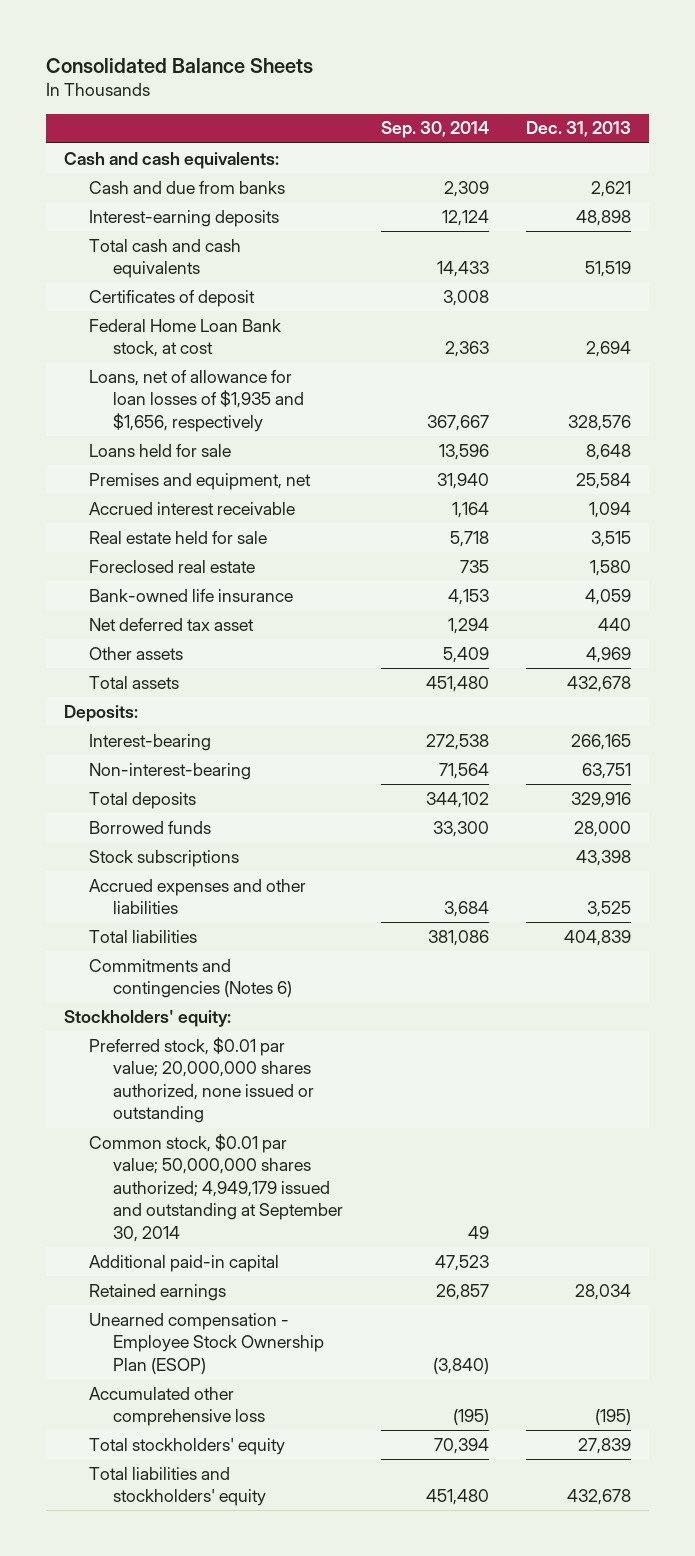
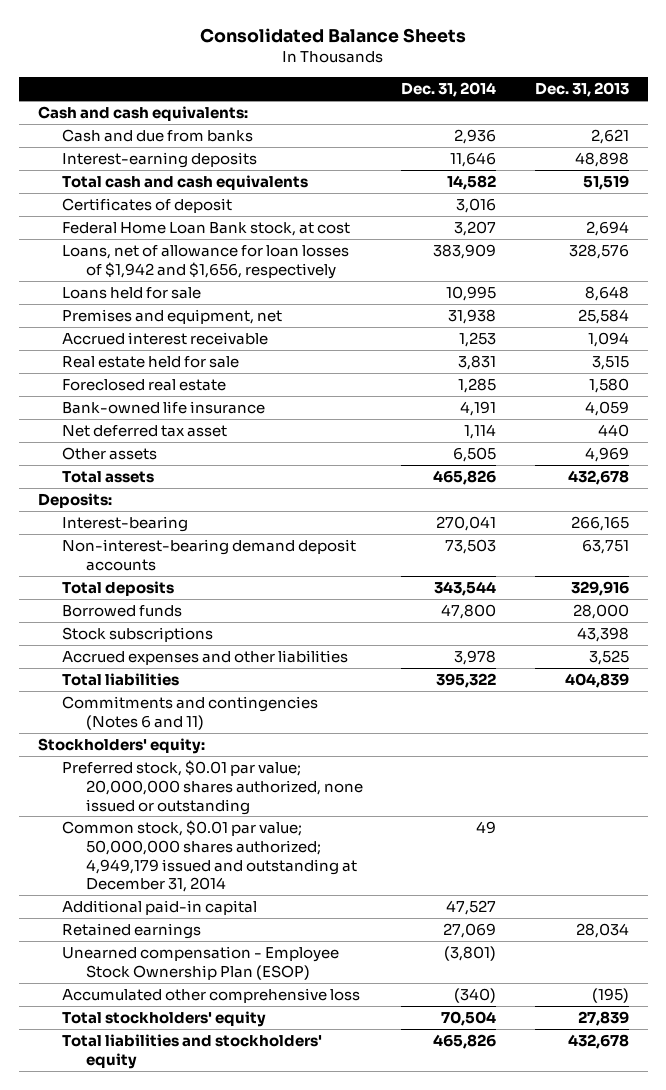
- | Sep. 30, 2014 | Dec. 31, 2013
+ | Dec. 31, 2014 | Dec. 31, 2013
- Loans, net of allowance for loan losses of $1,935 and $1,656, respectively | 367,667 | 328,576
+ Loans, net of allowance for loan losses of $1,942 and $1,656, respectively | 383,909 | 328,576
- Non-interest-bearing | 71,564 | 63,751
+ Non-interest-bearing demand deposit accounts | 73,503 | 63,751
- Commitments and contingencies (Notes 6)
+ Commitments and contingencies (Notes 6 and 11)
- Common stock, $0.01 par value; 50,000,000 shares authorized; 4,949,179 issued and outstanding at September 30, 2014 | 49 |
+ Common stock, $0.01 par value; 50,000,000 shares authorized; 4,949,179 issued and outstanding at December 31, 2014 | 49 |

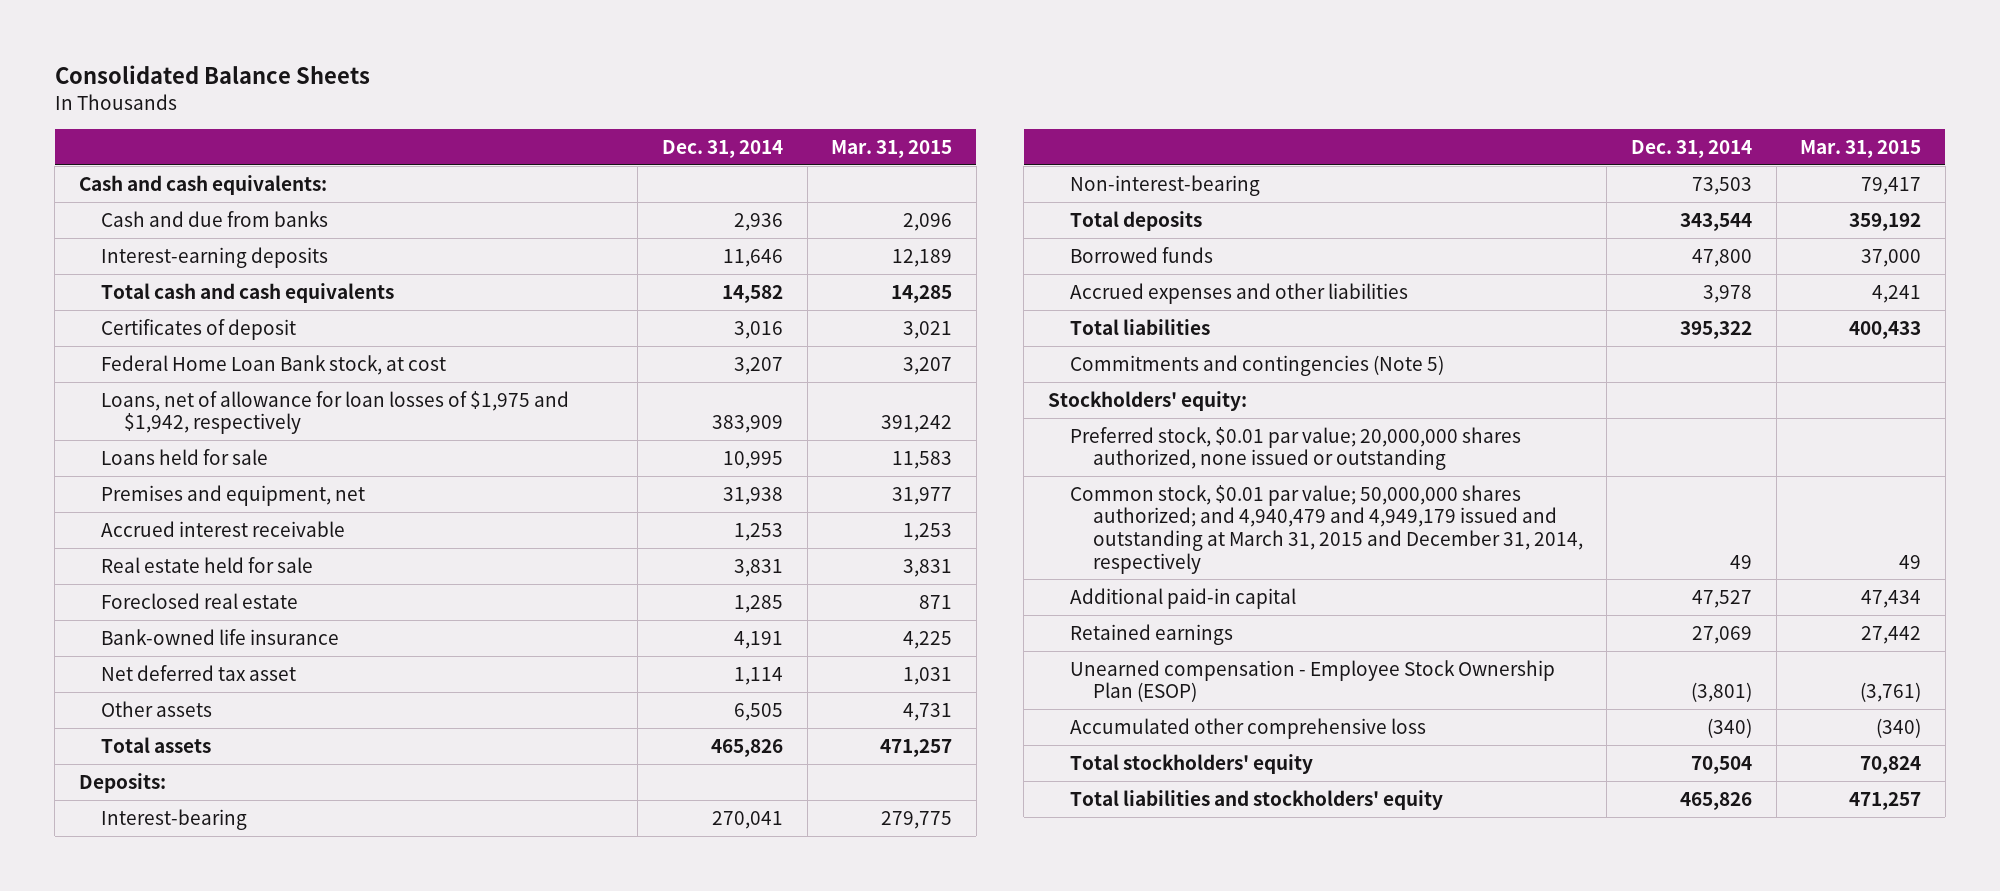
- | Dec. 31, 2014 | Dec. 31, 2013
+ | Dec. 31, 2014 | Mar. 31, 2015
- Loans, net of allowance for loan losses of $1,942 and $1,656, respectively | 383,909 | 328,576
+ Loans, net of allowance for loan losses of $1,975 and $1,942, respectively | 383,909 | 391,242
- Non-interest-bearing demand deposit accounts | 73,503 | 63,751
+ Non-interest-bearing | 73,503 | 79,417
- Stock subscriptions | | 43,398
- Commitments and contingencies (Notes 6 and 11)
+ Commitments and contingencies (Note 5)
- Common stock, $0.01 par value; 50,000,000 shares authorized; 4,949,179 issued and outstanding at December 31, 2014 | 49 |
+ Common stock, $0.01 par value; 50,000,000 shares authorized; and 4,940,479 and 4,949,179 issued and outstanding at March 31, 2015 and December 31, 2014, respectively | 49 | 49

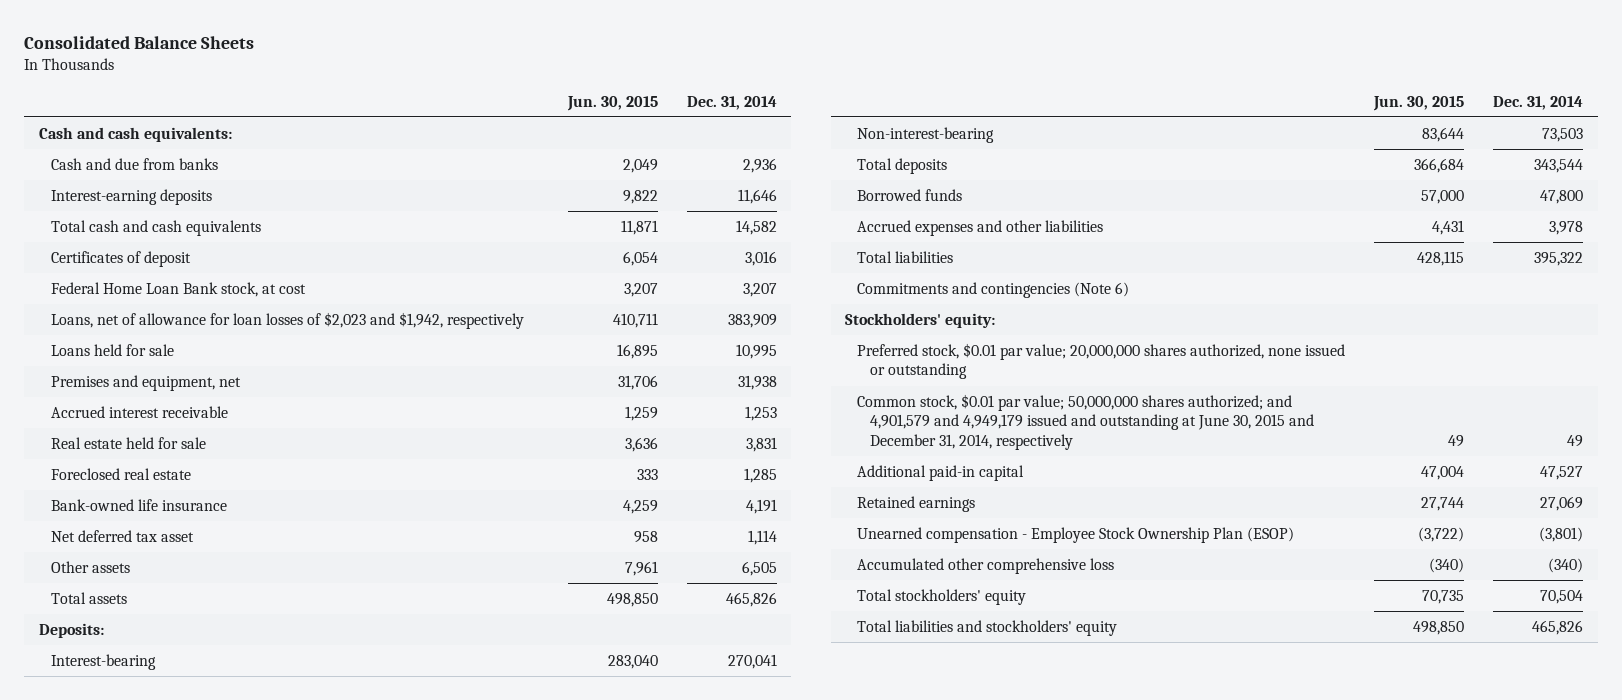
- | Dec. 31, 2014 | Mar. 31, 2015
+ | Jun. 30, 2015 | Dec. 31, 2014
- Loans, net of allowance for loan losses of $1,975 and $1,942, respectively | 383,909 | 391,242
+ Loans, net of allowance for loan losses of $2,023 and $1,942, respectively | 410,711 | 383,909
- Commitments and contingencies (Note 5)
+ Commitments and contingencies (Note 6)
- Common stock, $0.01 par value; 50,000,000 shares authorized; and 4,940,479 and 4,949,179 issued and outstanding at March 31, 2015 and December 31, 2014, respectively | 49 | 49
+ Common stock, $0.01 par value; 50,000,000 shares authorized; and 4,901,579 and 4,949,179 issued and outstanding at June 30, 2015 and December 31, 2014, respectively | 49 | 49

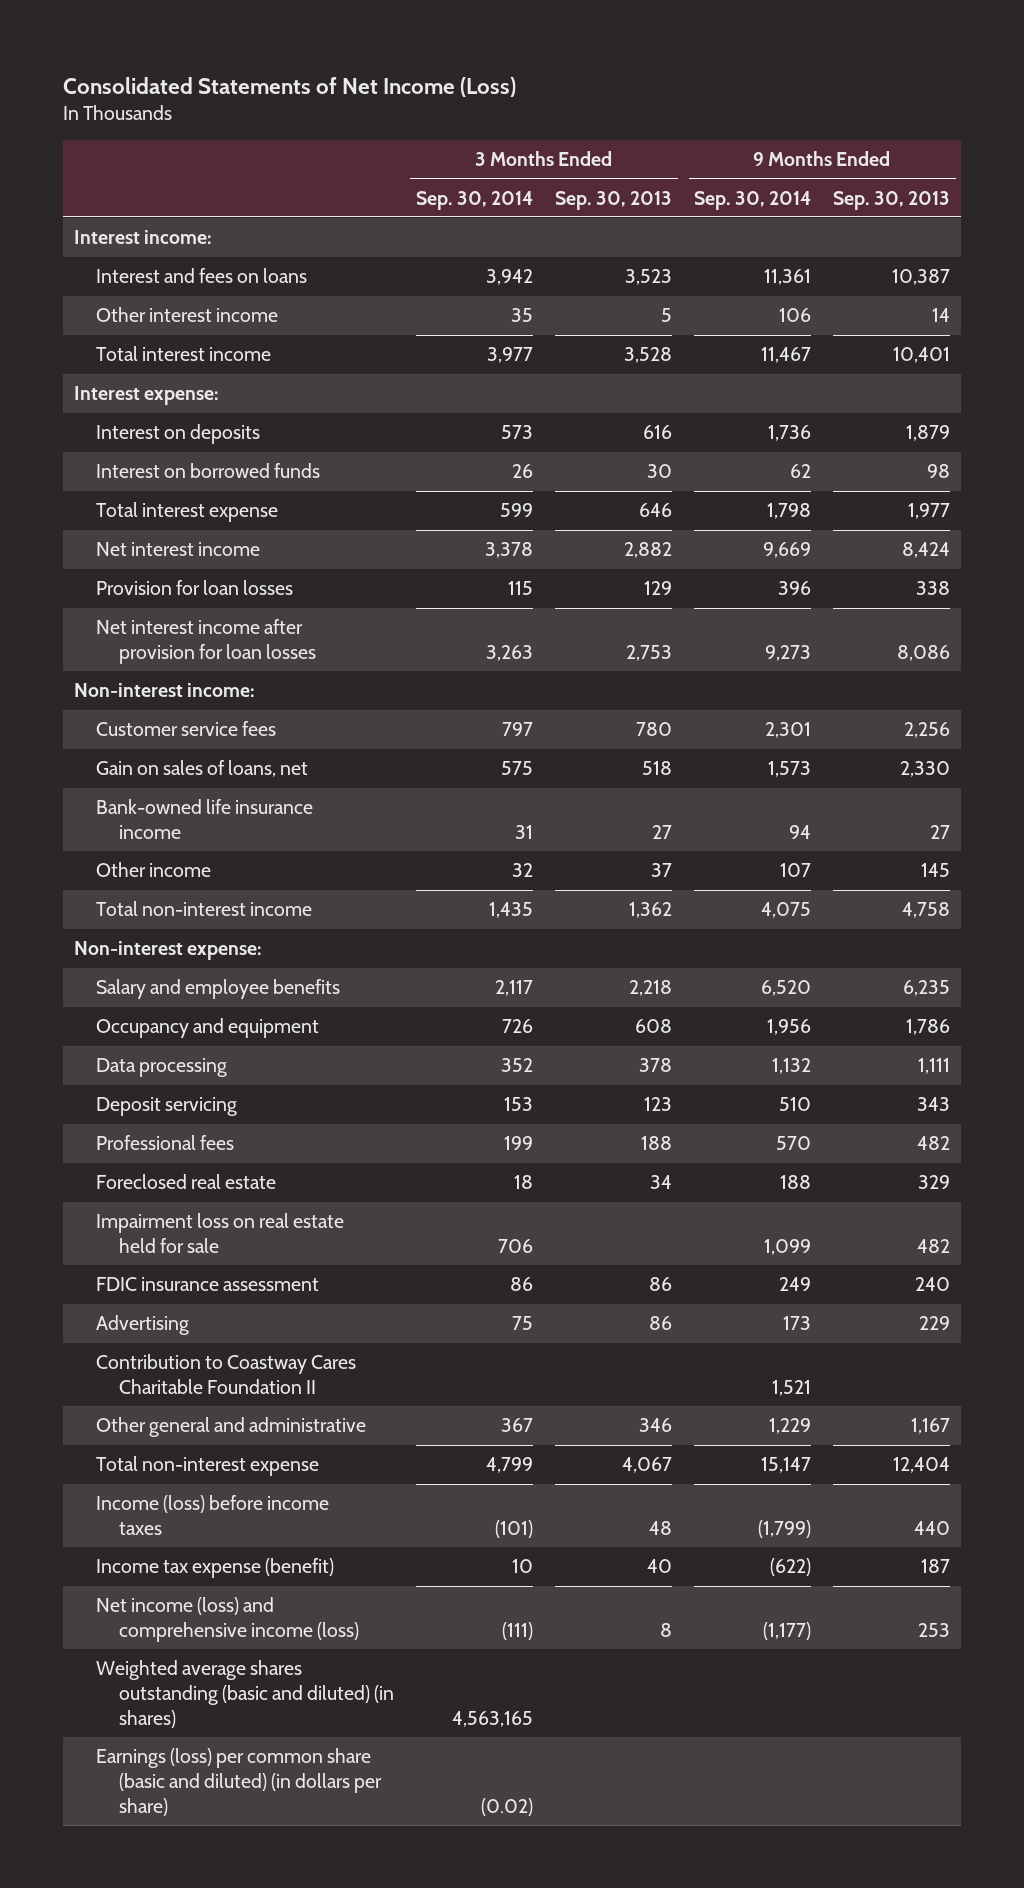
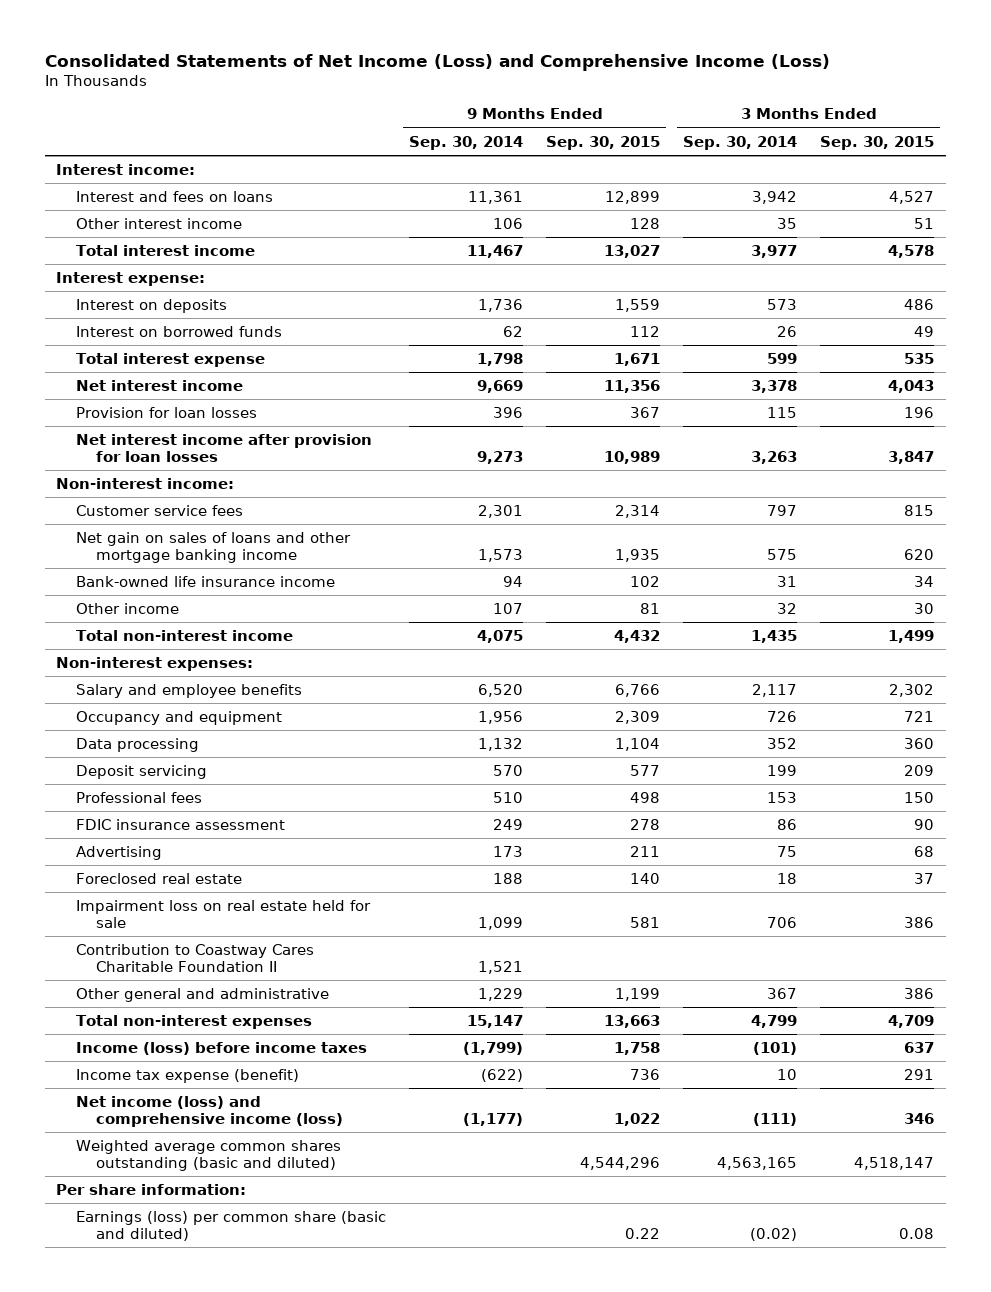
- Consolidated Statements of Net Income (Loss)
+ Consolidated Statements of Net Income (Loss) and Comprehensive Income (Loss)
- | 3 Months Ended Sep. 30, 2014 | 3 Months Ended Sep. 30, 2013 | 9 Months Ended Sep. 30, 2014 | 9 Months Ended Sep. 30, 2013
+ | 9 Months Ended Sep. 30, 2014 | 9 Months Ended Sep. 30, 2015 | 3 Months Ended Sep. 30, 2014 | 3 Months Ended Sep. 30, 2015
- Gain on sales of loans, net | 575 | 518 | 1,573 | 2,330
+ Net gain on sales of loans and other mortgage banking income | 1,573 | 1,935 | 575 | 620
- Non-interest expense:
+ Non-interest expenses:
- Deposit servicing | 153 | 123 | 510 | 343
- Professional fees | 199 | 188 | 570 | 482
+ Deposit servicing | 570 | 577 | 199 | 209
+ Professional fees | 510 | 498 | 153 | 150
moved down: Foreclosed real estate | 188 | 140 | 18 | 37
moved down: Impairment loss on real estate held for sale | 1,099 | 581 | 706 | 386
- Total non-interest expense | 4,799 | 4,067 | 15,147 | 12,404
+ Total non-interest expenses | 15,147 | 13,663 | 4,799 | 4,709
- Weighted average shares outstanding (basic and diluted) (in shares) | 4,563,165 | | |
- Earnings (loss) per common share (basic and diluted) (in dollars per share) | (0.02) | | |
+ Weighted average common shares outstanding (basic and diluted) | | 4,544,296 | 4,563,165 | 4,518,147
+ Per share information:
+ Earnings (loss) per common share (basic and diluted) | | 0.22 | (0.02) | 0.08

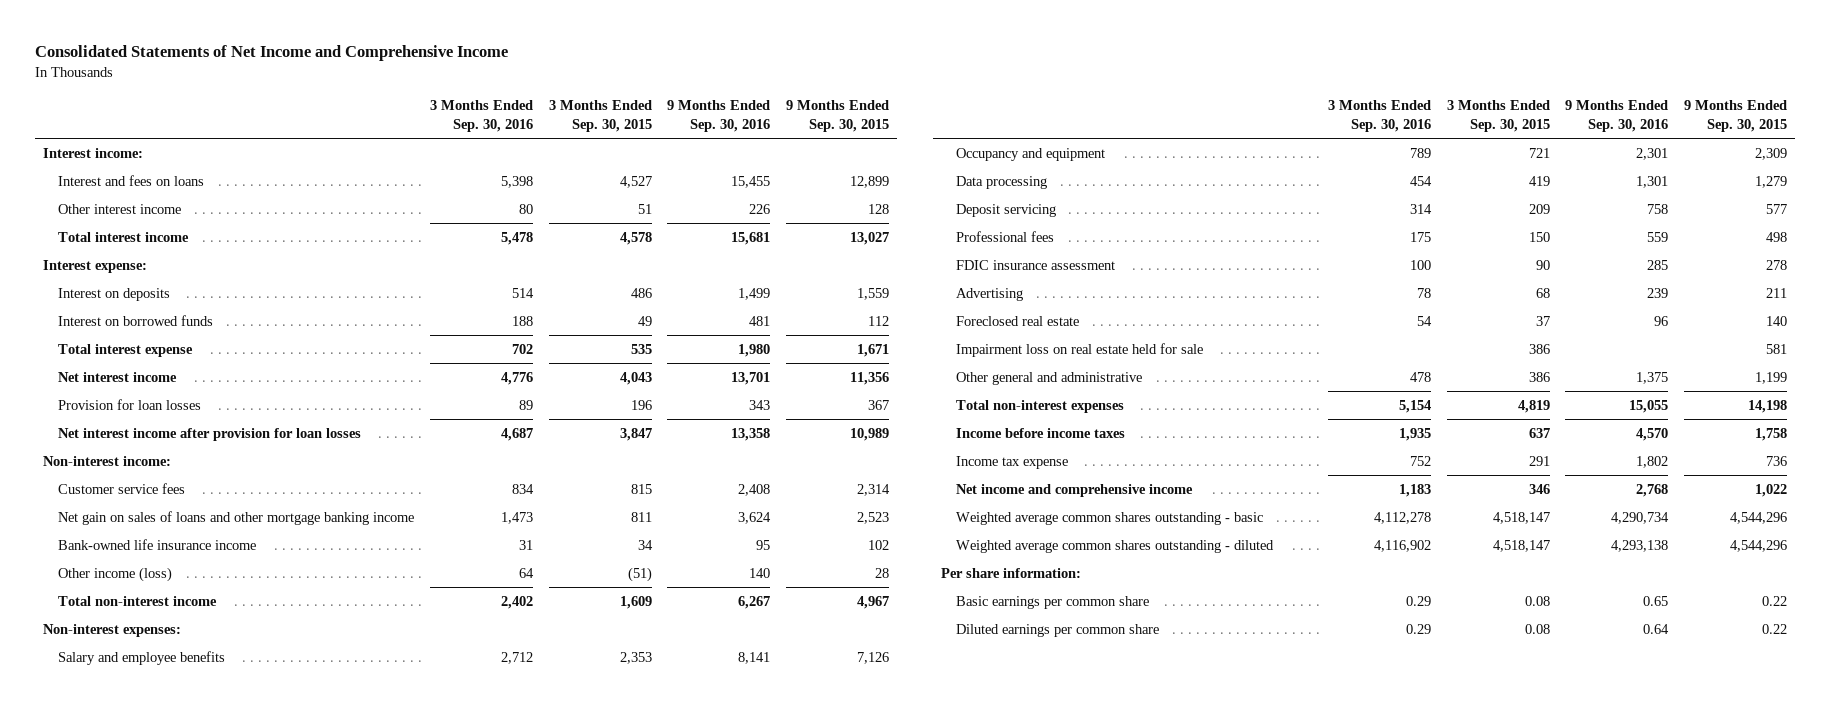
- Consolidated Statements of Net Income (Loss) and Comprehensive Income (Loss)
+ Consolidated Statements of Net Income and Comprehensive Income
- | 9 Months Ended Sep. 30, 2014 | 9 Months Ended Sep. 30, 2015 | 3 Months Ended Sep. 30, 2014 | 3 Months Ended Sep. 30, 2015
+ | 3 Months Ended Sep. 30, 2016 | 3 Months Ended Sep. 30, 2015 | 9 Months Ended Sep. 30, 2016 | 9 Months Ended Sep. 30, 2015
- Net gain on sales of loans and other mortgage banking income | 1,573 | 1,935 | 575 | 620
+ Net gain on sales of loans and other mortgage banking income | 1,473 | 811 | 3,624 | 2,523
- Other income | 107 | 81 | 32 | 30
- Total non-interest income | 4,075 | 4,432 | 1,435 | 1,499
+ Other income (loss) | 64 | (51) | 140 | 28
+ Total non-interest income | 2,402 | 1,609 | 6,267 | 4,967
- Salary and employee benefits | 6,520 | 6,766 | 2,117 | 2,302
+ Salary and employee benefits | 2,712 | 2,353 | 8,141 | 7,126
- Data processing | 1,132 | 1,104 | 352 | 360
+ Data processing | 454 | 419 | 1,301 | 1,279
- Contribution to Coastway Cares Charitable Foundation II | 1,521 | | |
- Total non-interest expenses | 15,147 | 13,663 | 4,799 | 4,709
- Income (loss) before income taxes | (1,799) | 1,758 | (101) | 637
- Income tax expense (benefit) | (622) | 736 | 10 | 291
- Net income (loss) and comprehensive income (loss) | (1,177) | 1,022 | (111) | 346
- Weighted average common shares outstanding (basic and diluted) | | 4,544,296 | 4,563,165 | 4,518,147
+ Total non-interest expenses | 5,154 | 4,819 | 15,055 | 14,198
+ Income before income taxes | 1,935 | 637 | 4,570 | 1,758
+ Income tax expense | 752 | 291 | 1,802 | 736
+ Net income and comprehensive income | 1,183 | 346 | 2,768 | 1,022
+ Weighted average common shares outstanding - basic | 4,112,278 | 4,518,147 | 4,290,734 | 4,544,296
+ Weighted average common shares outstanding - diluted | 4,116,902 | 4,518,147 | 4,293,138 | 4,544,296
- Earnings (loss) per common share (basic and diluted) | | 0.22 | (0.02) | 0.08
+ Basic earnings per common share | 0.29 | 0.08 | 0.65 | 0.22
+ Diluted earnings per common share | 0.29 | 0.08 | 0.64 | 0.22

